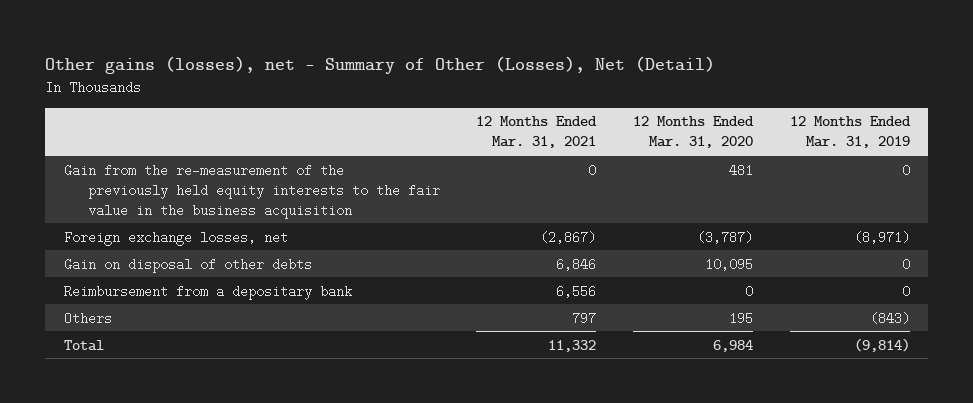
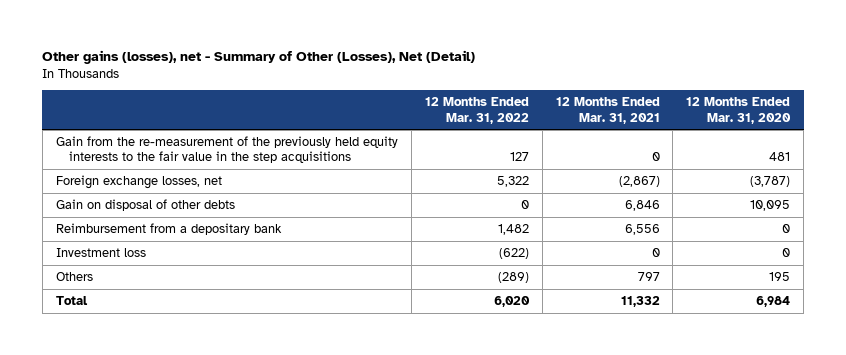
- | 12 Months Ended Mar. 31, 2021 | 12 Months Ended Mar. 31, 2020 | 12 Months Ended Mar. 31, 2019
+ | 12 Months Ended Mar. 31, 2022 | 12 Months Ended Mar. 31, 2021 | 12 Months Ended Mar. 31, 2020
- Gain from the re-measurement of the previously held equity interests to the fair value in the business acquisition | 0 | 481 | 0
+ Gain from the re-measurement of the previously held equity interests to the fair value in the step acquisitions | 127 | 0 | 481
+ Investment loss | (622) | 0 | 0

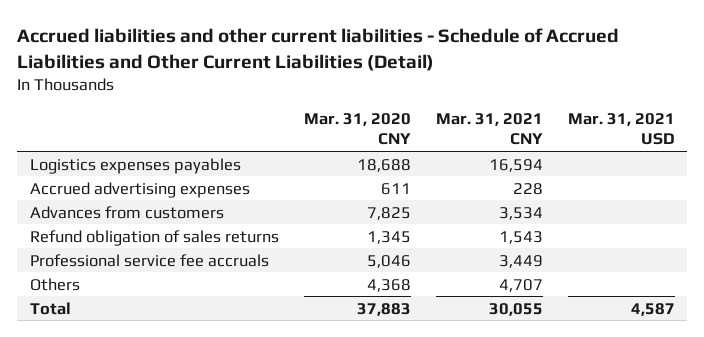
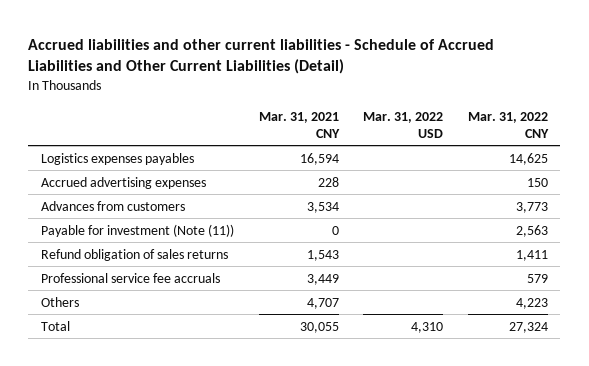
- | Mar. 31, 2020 CNY | Mar. 31, 2021 CNY | Mar. 31, 2021 USD
+ | Mar. 31, 2021 CNY | Mar. 31, 2022 USD | Mar. 31, 2022 CNY
+ Payable for investment (Note (11)) | 0 | | 2,563

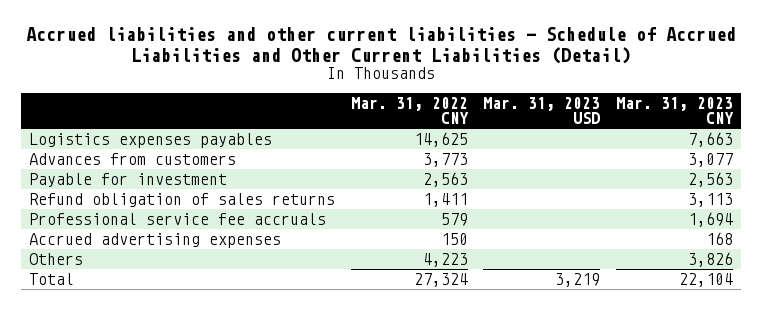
- | Mar. 31, 2021 CNY | Mar. 31, 2022 USD | Mar. 31, 2022 CNY
+ | Mar. 31, 2022 CNY | Mar. 31, 2023 USD | Mar. 31, 2023 CNY
- Payable for investment (Note (11)) | 0 | | 2,563
+ Payable for investment | 2,563 | | 2,563
moved down: Accrued advertising expenses | 150 | | 168

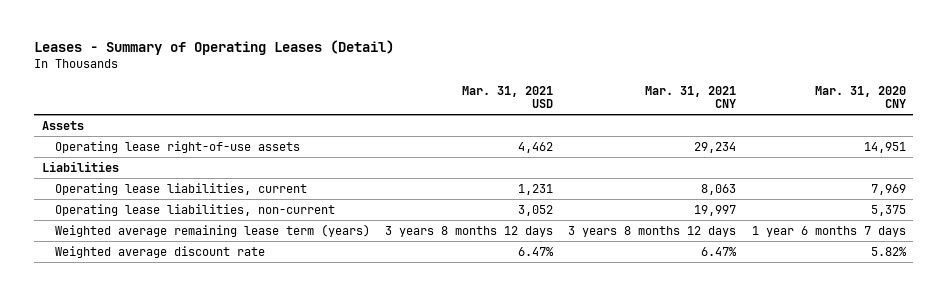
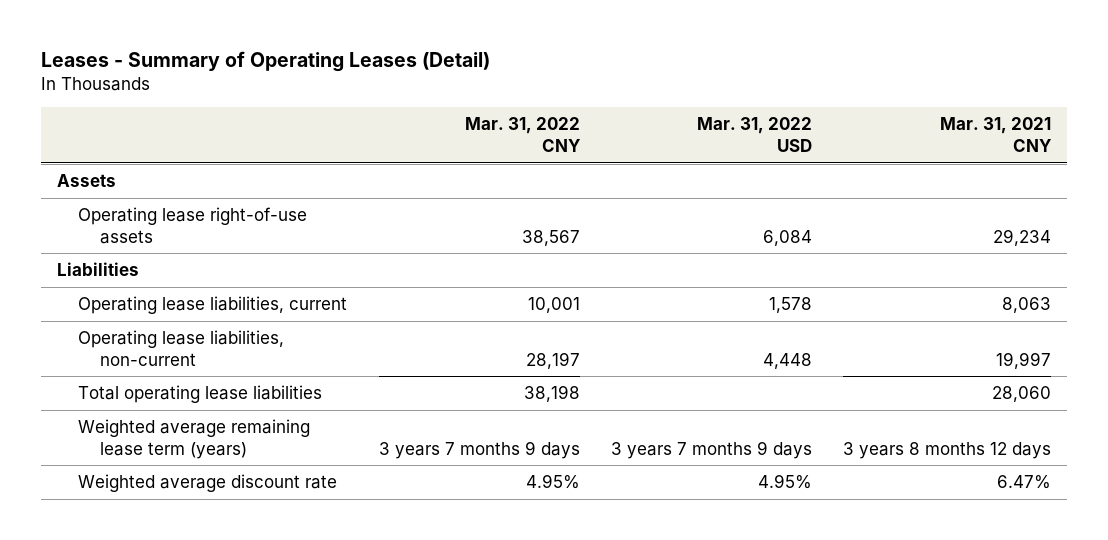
- | Mar. 31, 2021 USD | Mar. 31, 2021 CNY | Mar. 31, 2020 CNY
+ | Mar. 31, 2022 CNY | Mar. 31, 2022 USD | Mar. 31, 2021 CNY
+ Total operating lease liabilities | 38,198 | | 28,060

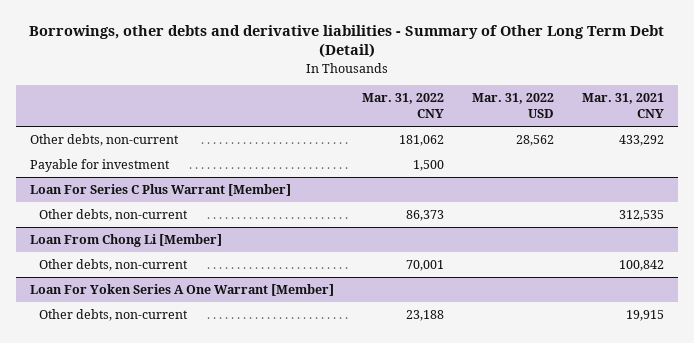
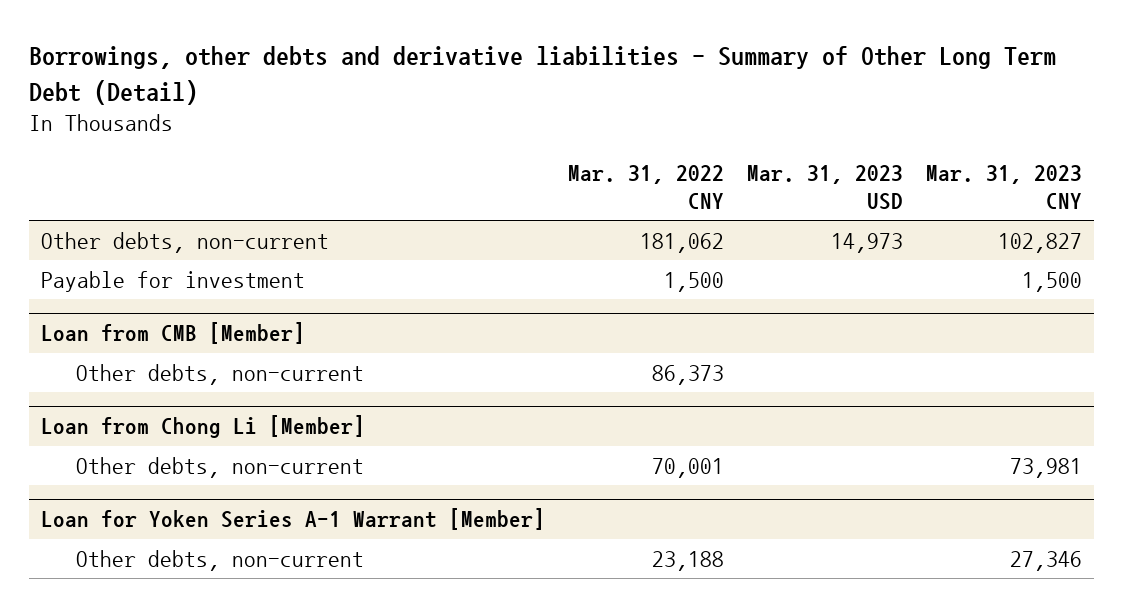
- | Mar. 31, 2022 CNY | Mar. 31, 2022 USD | Mar. 31, 2021 CNY
+ | Mar. 31, 2022 CNY | Mar. 31, 2023 USD | Mar. 31, 2023 CNY
- Loan For Series C Plus Warrant [Member]
+ Loan from CMB [Member]
- Loan From Chong Li [Member]
+ Loan from Chong Li [Member]
- Loan For Yoken Series A One Warrant [Member]
+ Loan for Yoken Series A-1 Warrant [Member]

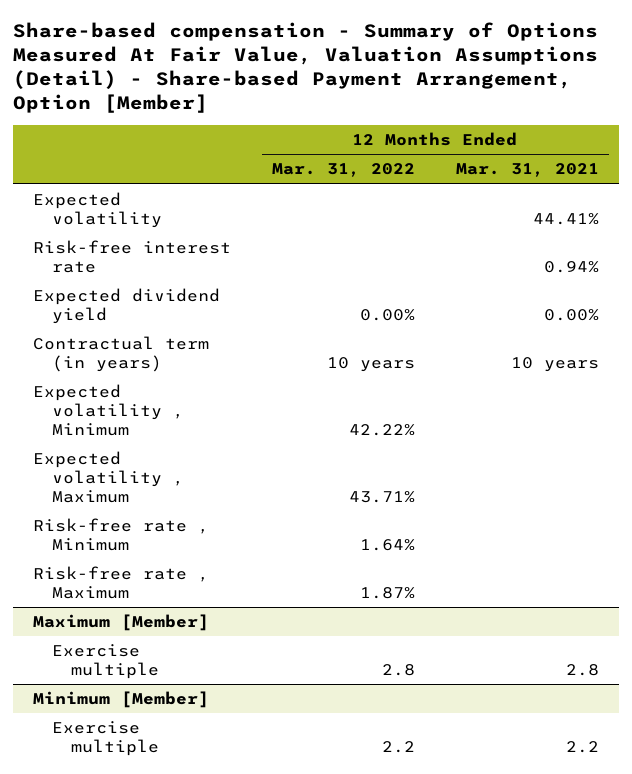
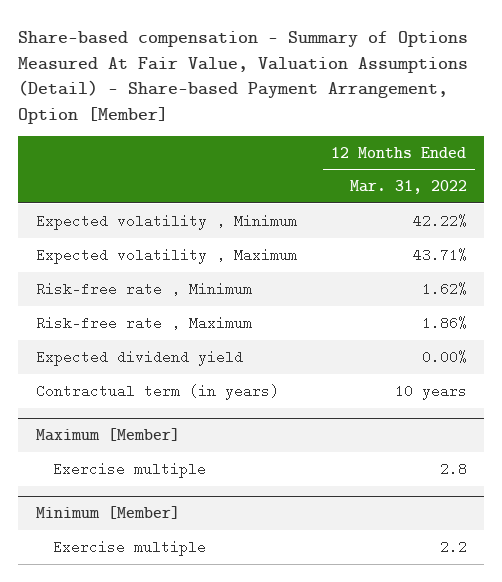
- | 12 Months Ended Mar. 31, 2022 | 12 Months Ended Mar. 31, 2021
+ | 12 Months Ended Mar. 31, 2022
- Expected volatility | | 44.41%
- Risk-free interest rate | | 0.94%
- Risk-free rate , Minimum | 1.64% |
- Risk-free rate , Maximum | 1.87% |
+ Risk-free rate , Minimum | 1.62%
+ Risk-free rate , Maximum | 1.86%
moved down: Expected dividend yield | 0.00%
moved down: Contractual term (in years) | 10 years

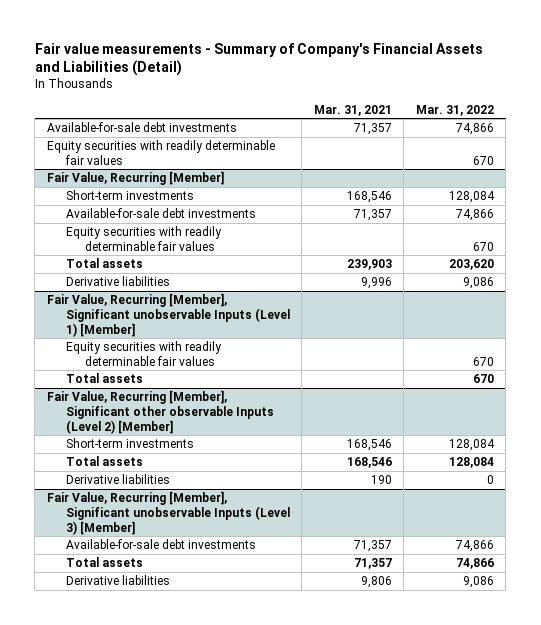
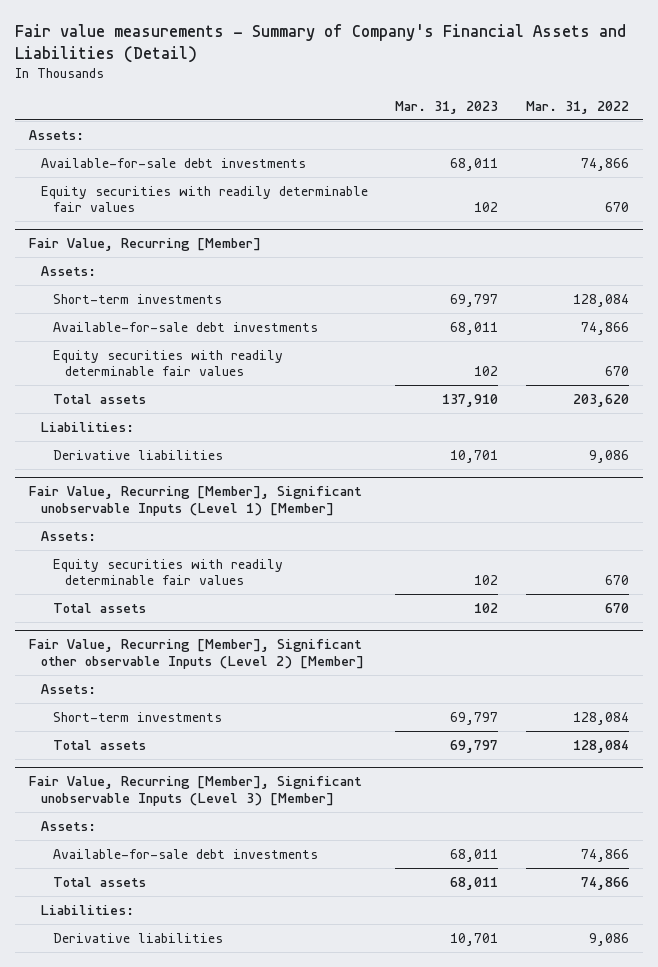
- | Mar. 31, 2021 | Mar. 31, 2022
+ | Mar. 31, 2023 | Mar. 31, 2022
+ Assets:
@ Fair Value, Recurring [Member]
+ Assets:
+ Liabilities:
@ Fair Value, Recurring [Member], Significant unobservable Inputs (Level 1) [Member]
+ Assets:
@ Fair Value, Recurring [Member], Significant other observable Inputs (Level 2) [Member]
+ Assets:
- Derivative liabilities | 190 | 0
@ Fair Value, Recurring [Member], Significant unobservable Inputs (Level 3) [Member]
+ Assets:
+ Liabilities:

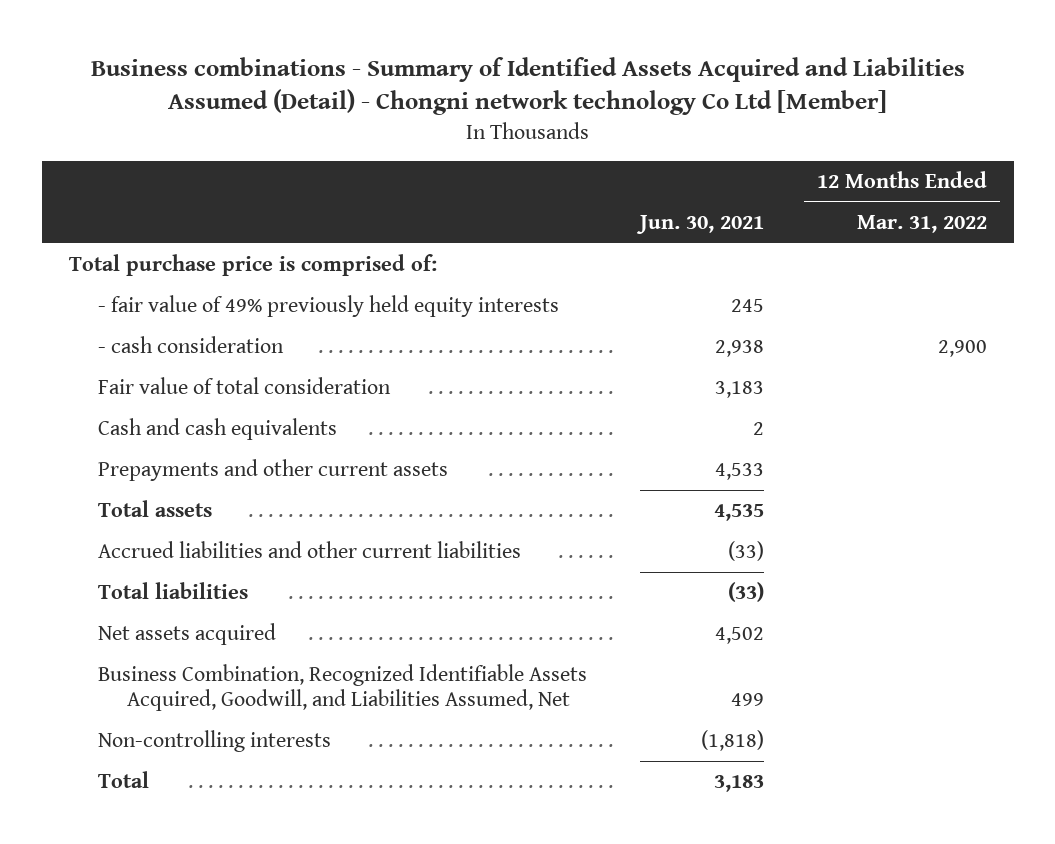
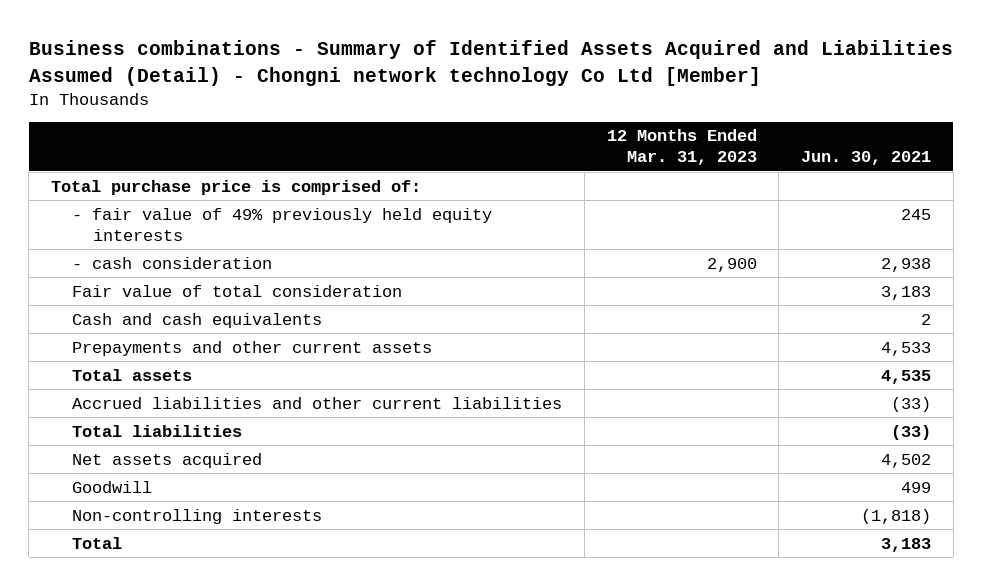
- | Jun. 30, 2021 | 12 Months Ended Mar. 31, 2022
+ | 12 Months Ended Mar. 31, 2023 | Jun. 30, 2021
- Business Combination, Recognized Identifiable Assets Acquired, Goodwill, and Liabilities Assumed, Net | 499 |
+ Goodwill | | 499

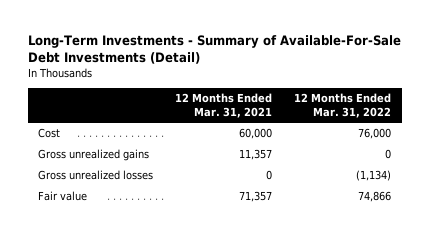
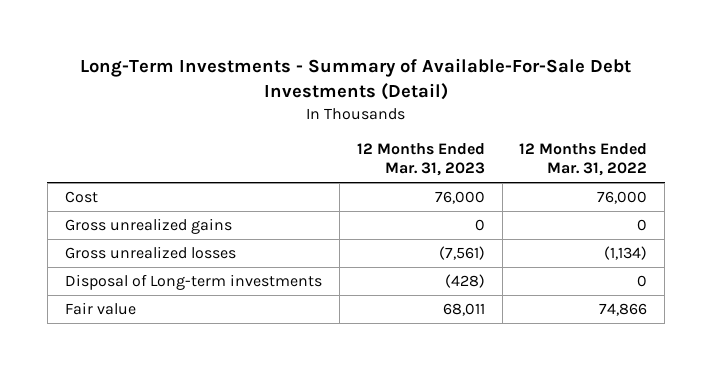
- | 12 Months Ended Mar. 31, 2021 | 12 Months Ended Mar. 31, 2022
+ | 12 Months Ended Mar. 31, 2023 | 12 Months Ended Mar. 31, 2022
+ Disposal of Long-term investments | (428) | 0

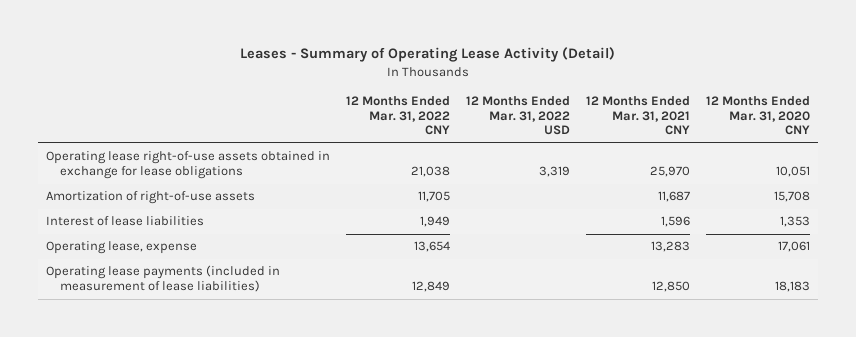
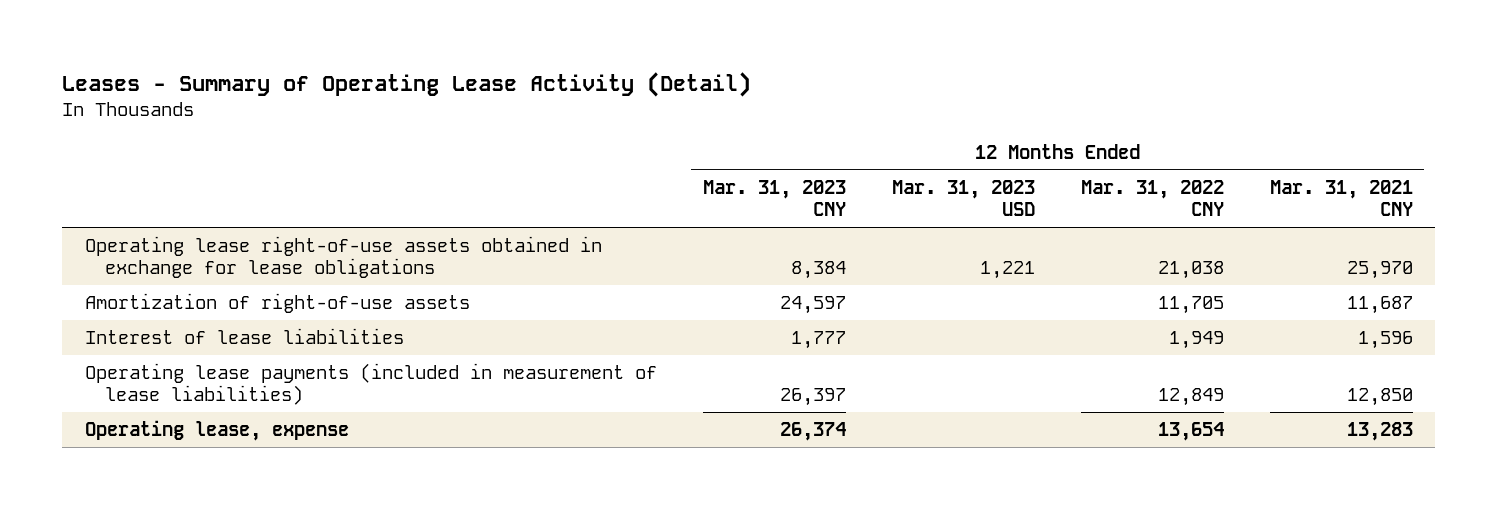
- | 12 Months Ended Mar. 31, 2022 CNY | 12 Months Ended Mar. 31, 2022 USD | 12 Months Ended Mar. 31, 2021 CNY | 12 Months Ended Mar. 31, 2020 CNY
+ | 12 Months Ended Mar. 31, 2023 CNY | 12 Months Ended Mar. 31, 2023 USD | 12 Months Ended Mar. 31, 2022 CNY | 12 Months Ended Mar. 31, 2021 CNY
moved down: Operating lease, expense | 26,374 | | 13,654 | 13,283

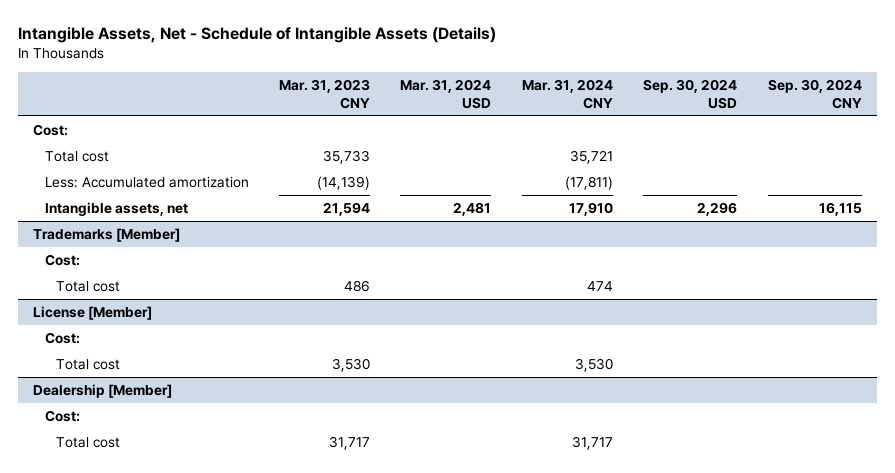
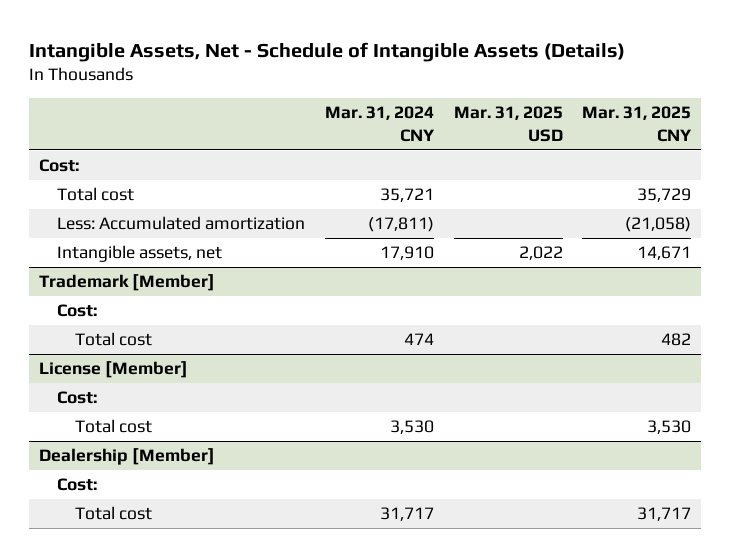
- | Mar. 31, 2023 CNY | Mar. 31, 2024 USD | Mar. 31, 2024 CNY | Sep. 30, 2024 USD | Sep. 30, 2024 CNY
+ | Mar. 31, 2024 CNY | Mar. 31, 2025 USD | Mar. 31, 2025 CNY
- Trademarks [Member]
+ Trademark [Member]

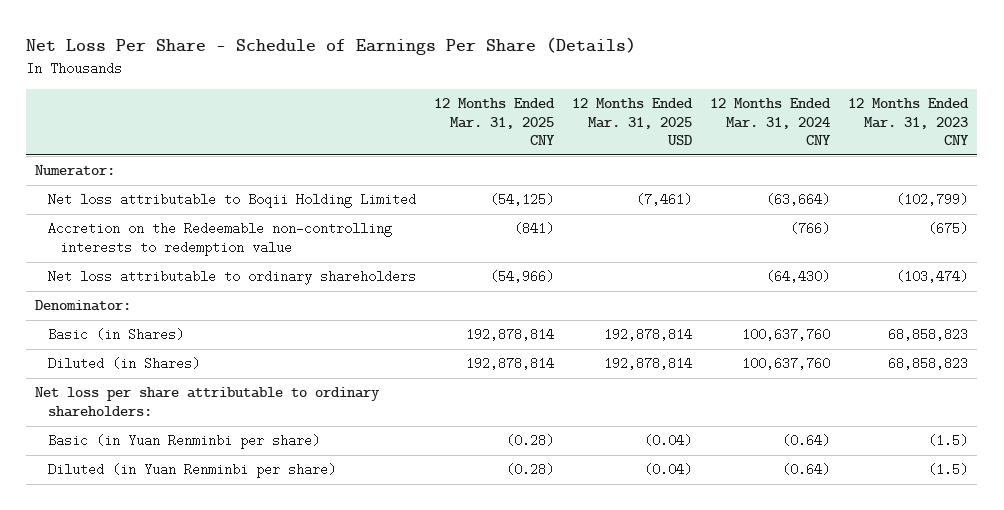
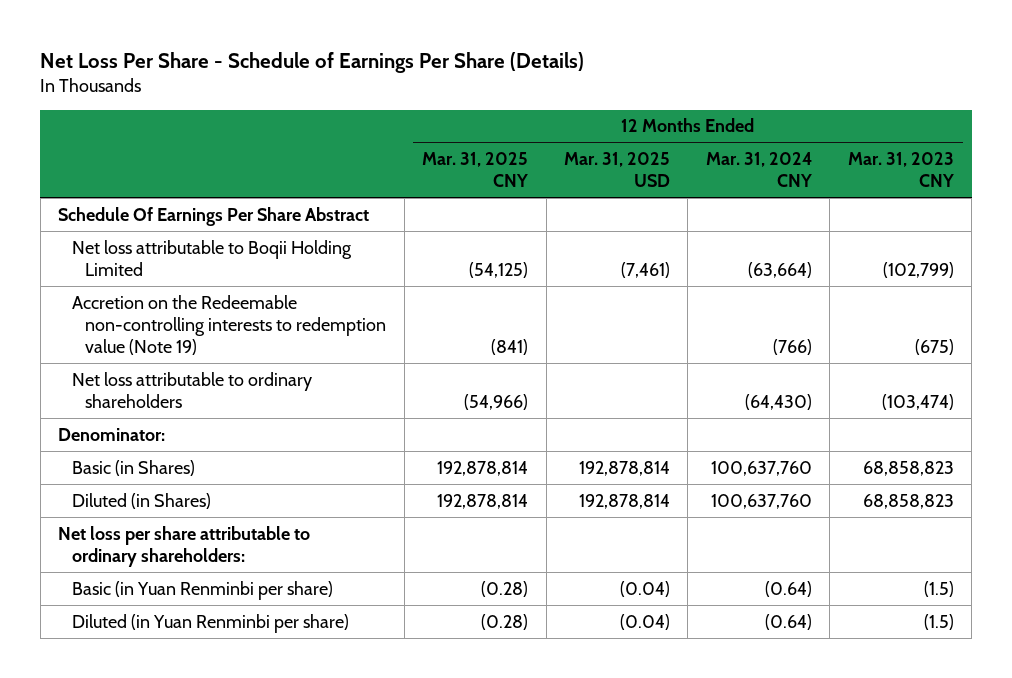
- Numerator:
+ Schedule Of Earnings Per Share Abstract
- Accretion on the Redeemable non-controlling interests to redemption value | (841) | | (766) | (675)
+ Accretion on the Redeemable non-controlling interests to redemption value (Note 19) | (841) | | (766) | (675)

